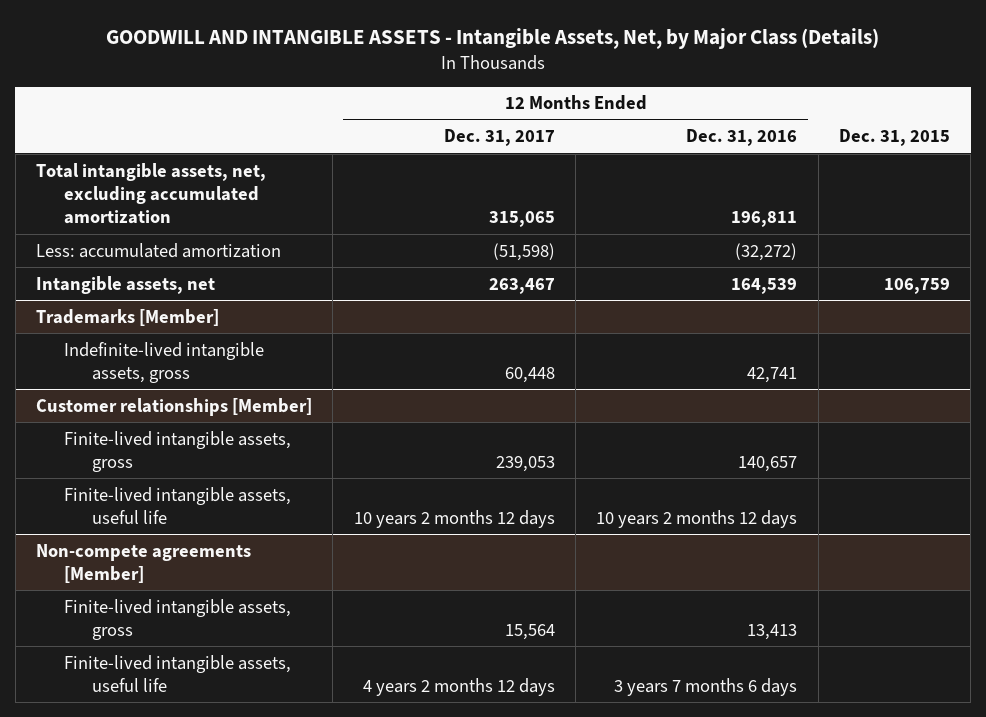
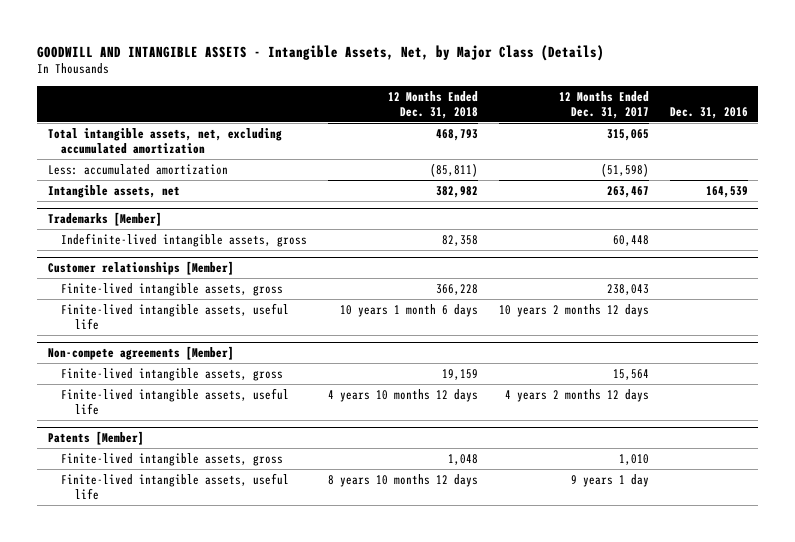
- | 12 Months Ended Dec. 31, 2017 | 12 Months Ended Dec. 31, 2016 | Dec. 31, 2015
+ | 12 Months Ended Dec. 31, 2018 | 12 Months Ended Dec. 31, 2017 | Dec. 31, 2016
@ Customer relationships [Member]
- Finite-lived intangible assets, gross | 239,053 | 140,657 |
+ Finite-lived intangible assets, gross | 366,228 | 238,043 |
+ Patents [Member]
+ Finite-lived intangible assets, gross | 1,048 | 1,010 |
+ Finite-lived intangible assets, useful life | 8 years 10 months 12 days | 9 years 1 day |

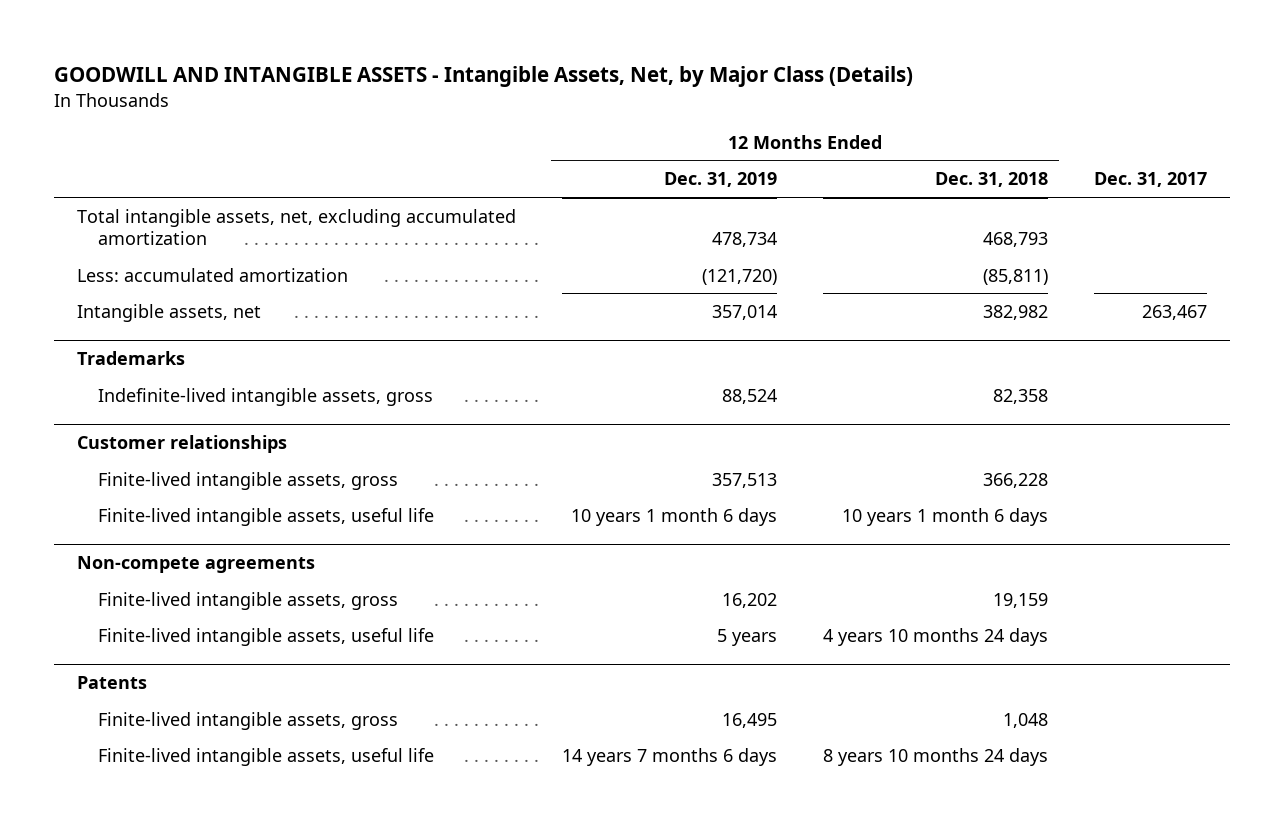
- | 12 Months Ended Dec. 31, 2018 | 12 Months Ended Dec. 31, 2017 | Dec. 31, 2016
+ | 12 Months Ended Dec. 31, 2019 | 12 Months Ended Dec. 31, 2018 | Dec. 31, 2017
- Trademarks [Member]
+ Trademarks
- Customer relationships [Member]
+ Customer relationships
- Non-compete agreements [Member]
+ Non-compete agreements
- Finite-lived intangible assets, useful life | 4 years 10 months 12 days | 4 years 2 months 12 days |
- Patents [Member]
+ Finite-lived intangible assets, useful life | 5 years | 4 years 10 months 24 days |
+ Patents
- Finite-lived intangible assets, useful life | 8 years 10 months 12 days | 9 years 1 day |
+ Finite-lived intangible assets, useful life | 14 years 7 months 6 days | 8 years 10 months 24 days |

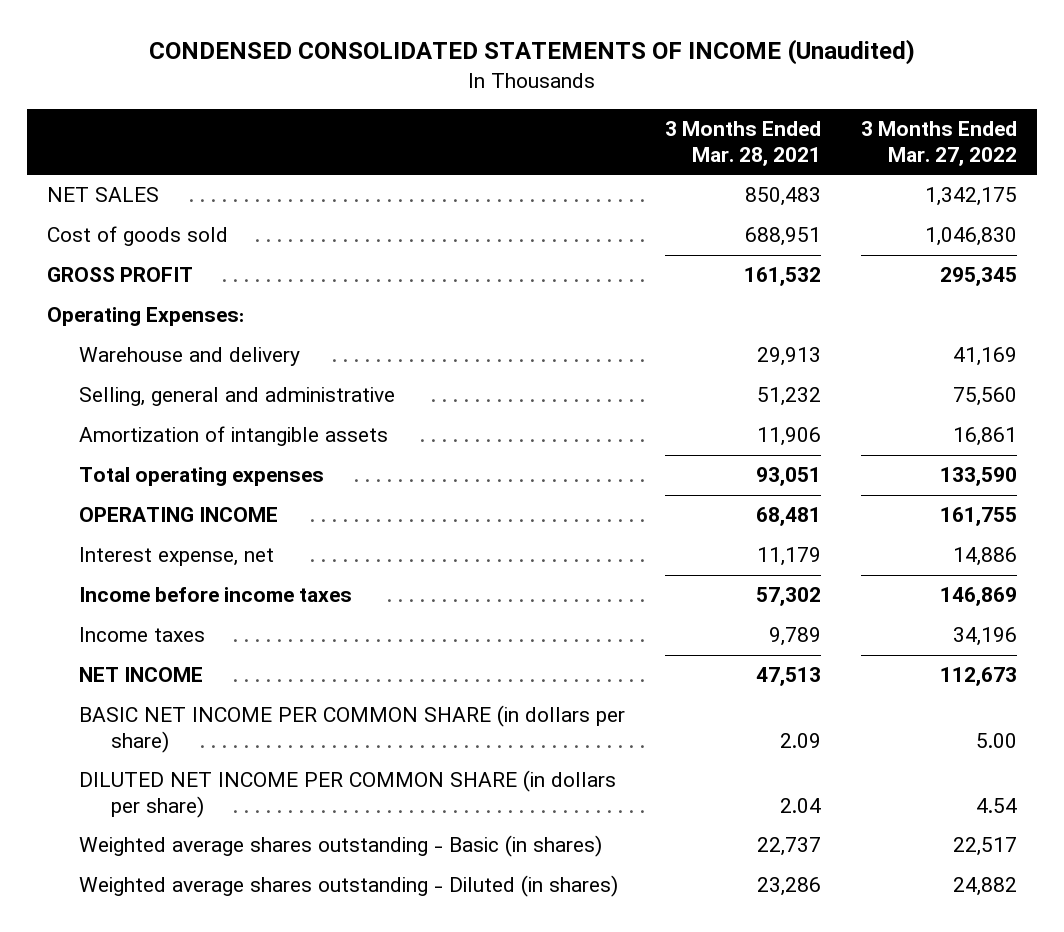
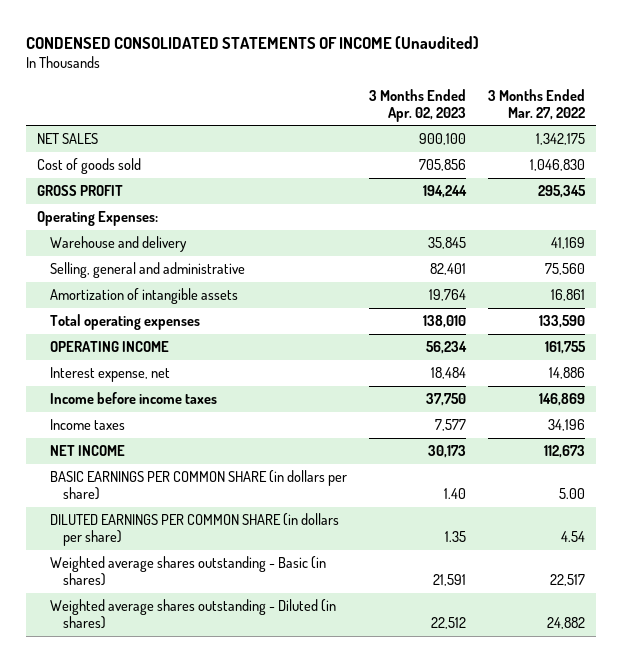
- | 3 Months Ended Mar. 28, 2021 | 3 Months Ended Mar. 27, 2022
+ | 3 Months Ended Apr. 02, 2023 | 3 Months Ended Mar. 27, 2022
- BASIC NET INCOME PER COMMON SHARE (in dollars per share) | 2.09 | 5.00
- DILUTED NET INCOME PER COMMON SHARE (in dollars per share) | 2.04 | 4.54
+ BASIC EARNINGS PER COMMON SHARE (in dollars per share) | 1.40 | 5.00
+ DILUTED EARNINGS PER COMMON SHARE (in dollars per share) | 1.35 | 4.54

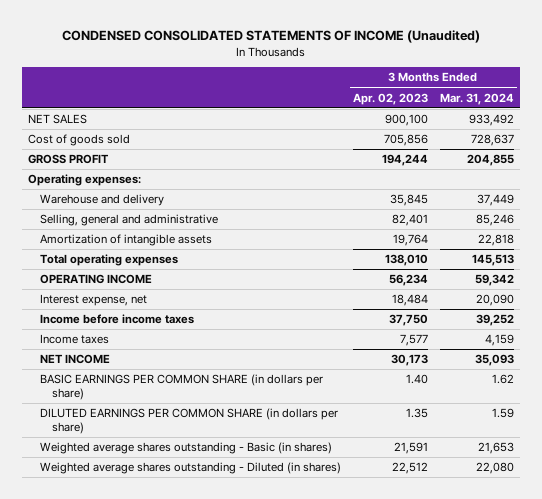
- | 3 Months Ended Apr. 02, 2023 | 3 Months Ended Mar. 27, 2022
+ | 3 Months Ended Apr. 02, 2023 | 3 Months Ended Mar. 31, 2024
- Operating Expenses:
+ Operating expenses:

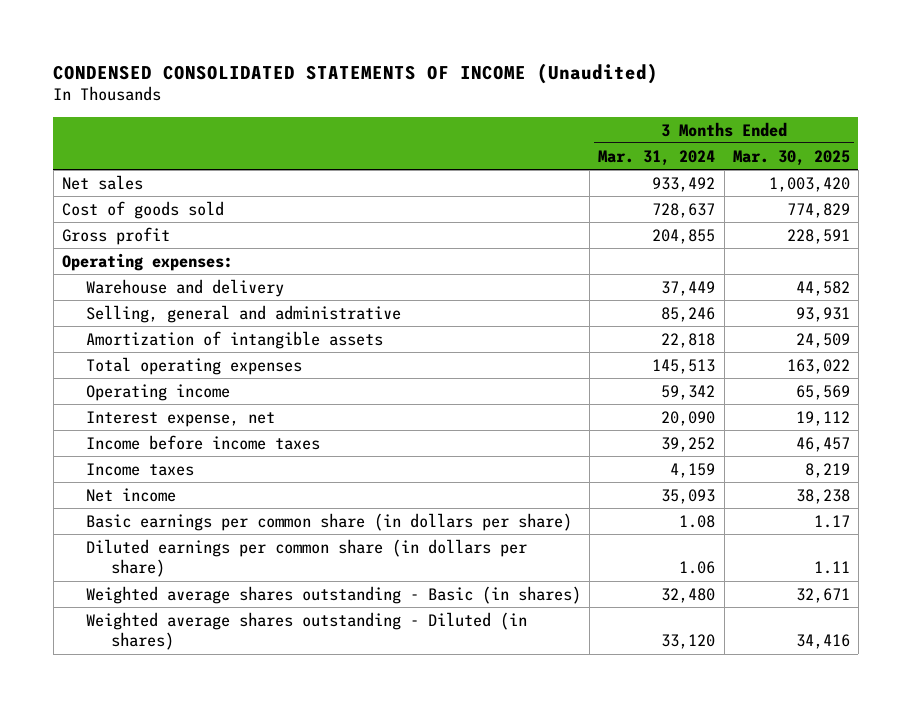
- | 3 Months Ended Apr. 02, 2023 | 3 Months Ended Mar. 31, 2024
+ | 3 Months Ended Mar. 31, 2024 | 3 Months Ended Mar. 30, 2025
- NET SALES | 900,100 | 933,492
+ Net sales | 933,492 | 1,003,420
- GROSS PROFIT | 194,244 | 204,855
+ Gross profit | 204,855 | 228,591
- OPERATING INCOME | 56,234 | 59,342
+ Operating income | 59,342 | 65,569
- NET INCOME | 30,173 | 35,093
- BASIC EARNINGS PER COMMON SHARE (in dollars per share) | 1.40 | 1.62
- DILUTED EARNINGS PER COMMON SHARE (in dollars per share) | 1.35 | 1.59
- Weighted average shares outstanding - Basic (in shares) | 21,591 | 21,653
- Weighted average shares outstanding - Diluted (in shares) | 22,512 | 22,080
+ Net income | 35,093 | 38,238
+ Basic earnings per common share (in dollars per share) | 1.08 | 1.17
+ Diluted earnings per common share (in dollars per share) | 1.06 | 1.11
+ Weighted average shares outstanding - Basic (in shares) | 32,480 | 32,671
+ Weighted average shares outstanding - Diluted (in shares) | 33,120 | 34,416

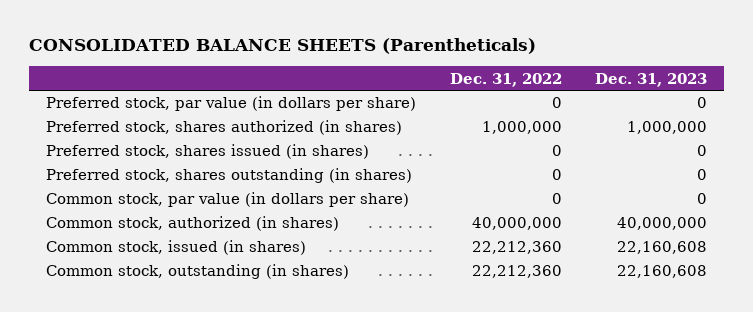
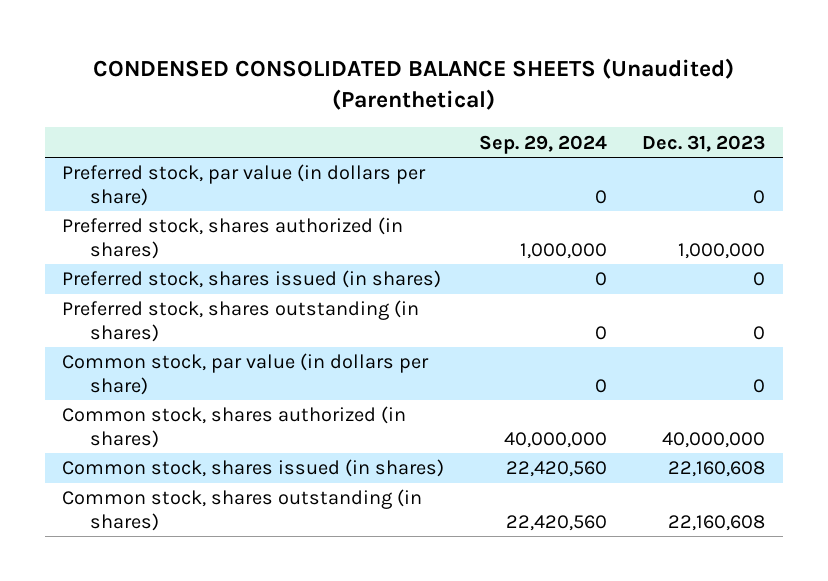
- CONSOLIDATED BALANCE SHEETS (Parentheticals)
+ CONDENSED CONSOLIDATED BALANCE SHEETS (Unaudited) (Parenthetical)
- | Dec. 31, 2022 | Dec. 31, 2023
+ | Sep. 29, 2024 | Dec. 31, 2023
- Common stock, authorized (in shares) | 40,000,000 | 40,000,000
- Common stock, issued (in shares) | 22,212,360 | 22,160,608
- Common stock, outstanding (in shares) | 22,212,360 | 22,160,608
+ Common stock, shares authorized (in shares) | 40,000,000 | 40,000,000
+ Common stock, shares issued (in shares) | 22,420,560 | 22,160,608
+ Common stock, shares outstanding (in shares) | 22,420,560 | 22,160,608

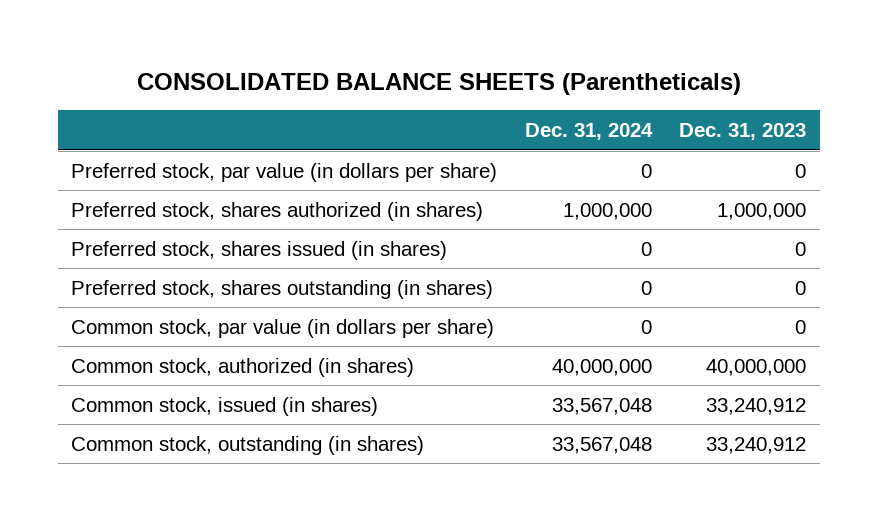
- CONDENSED CONSOLIDATED BALANCE SHEETS (Unaudited) (Parenthetical)
+ CONSOLIDATED BALANCE SHEETS (Parentheticals)
- | Sep. 29, 2024 | Dec. 31, 2023
+ | Dec. 31, 2024 | Dec. 31, 2023
- Common stock, shares authorized (in shares) | 40,000,000 | 40,000,000
- Common stock, shares issued (in shares) | 22,420,560 | 22,160,608
- Common stock, shares outstanding (in shares) | 22,420,560 | 22,160,608
+ Common stock, authorized (in shares) | 40,000,000 | 40,000,000
+ Common stock, issued (in shares) | 33,567,048 | 33,240,912
+ Common stock, outstanding (in shares) | 33,567,048 | 33,240,912

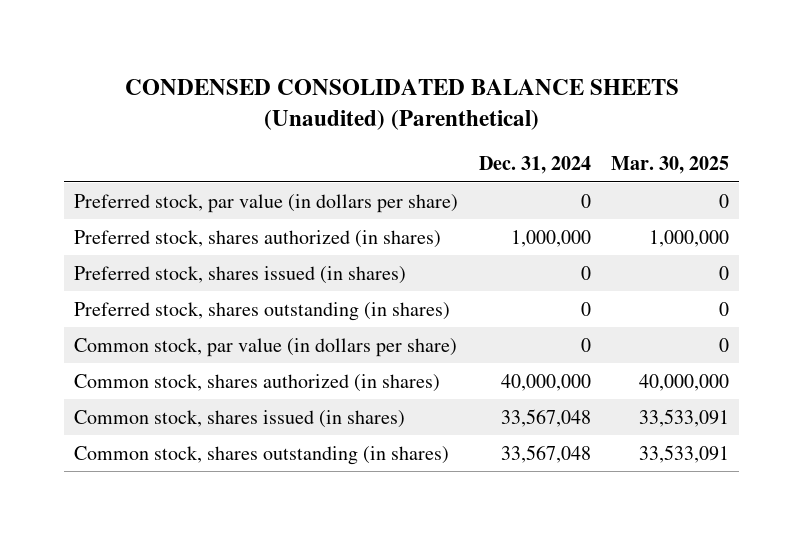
- CONSOLIDATED BALANCE SHEETS (Parentheticals)
+ CONDENSED CONSOLIDATED BALANCE SHEETS (Unaudited) (Parenthetical)
- | Dec. 31, 2024 | Dec. 31, 2023
+ | Dec. 31, 2024 | Mar. 30, 2025
- Common stock, authorized (in shares) | 40,000,000 | 40,000,000
- Common stock, issued (in shares) | 33,567,048 | 33,240,912
- Common stock, outstanding (in shares) | 33,567,048 | 33,240,912
+ Common stock, shares authorized (in shares) | 40,000,000 | 40,000,000
+ Common stock, shares issued (in shares) | 33,567,048 | 33,533,091
+ Common stock, shares outstanding (in shares) | 33,567,048 | 33,533,091

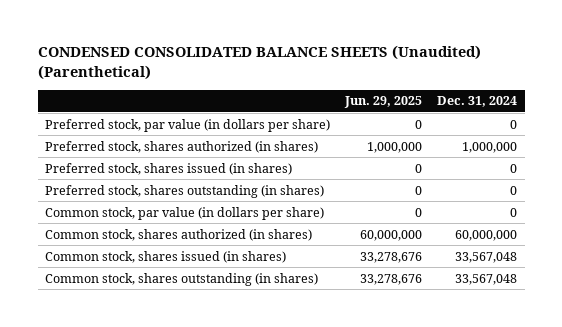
- | Dec. 31, 2024 | Mar. 30, 2025
+ | Jun. 29, 2025 | Dec. 31, 2024
- Common stock, shares authorized (in shares) | 40,000,000 | 40,000,000
+ Common stock, shares authorized (in shares) | 60,000,000 | 60,000,000

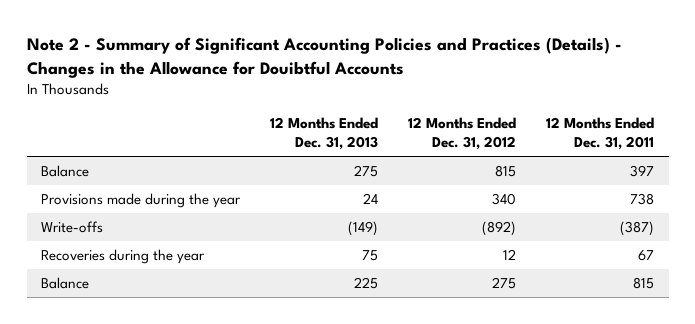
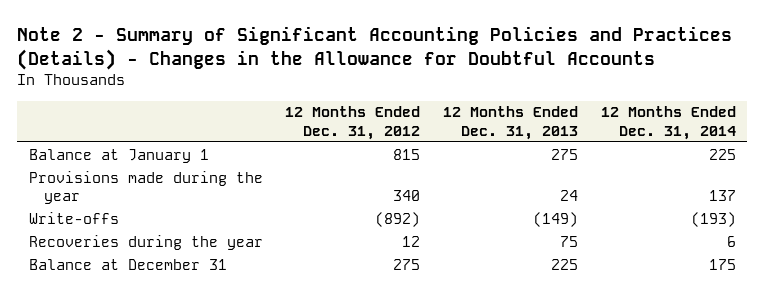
- Note 2 - Summary of Significant Accounting Policies and Practices (Details) - Changes in the Allowance for Douibtful Accounts
+ Note 2 - Summary of Significant Accounting Policies and Practices (Details) - Changes in the Allowance for Doubtful Accounts
- | 12 Months Ended Dec. 31, 2013 | 12 Months Ended Dec. 31, 2012 | 12 Months Ended Dec. 31, 2011
+ | 12 Months Ended Dec. 31, 2012 | 12 Months Ended Dec. 31, 2013 | 12 Months Ended Dec. 31, 2014
- Balance | 275 | 815 | 397
+ Balance at January 1 | 815 | 275 | 225
- Balance | 225 | 275 | 815
+ Balance at December 31 | 275 | 225 | 175

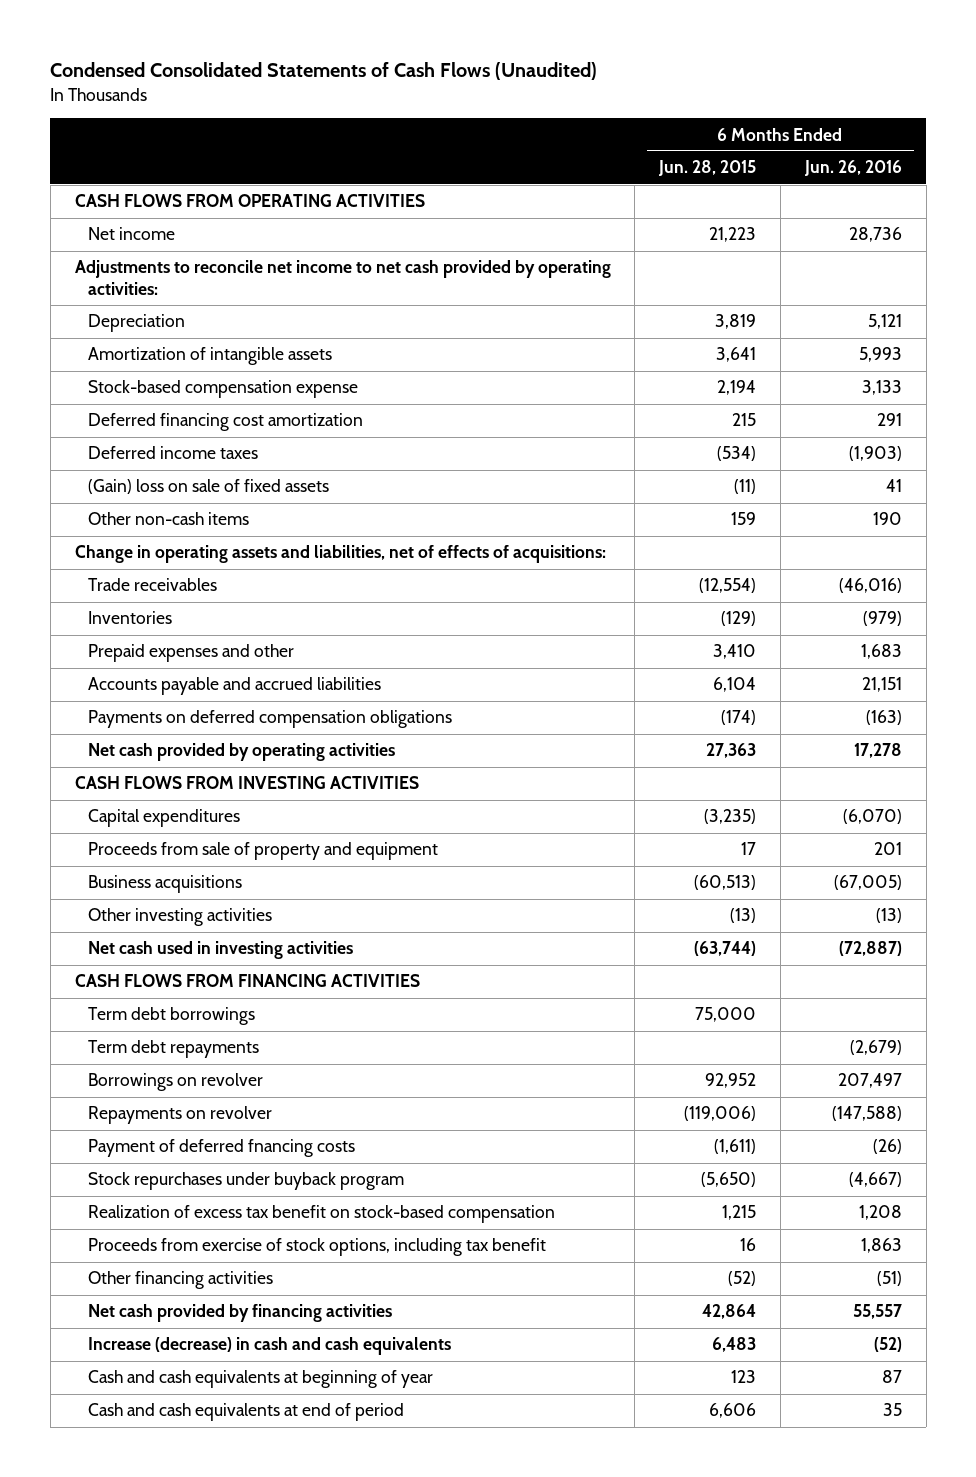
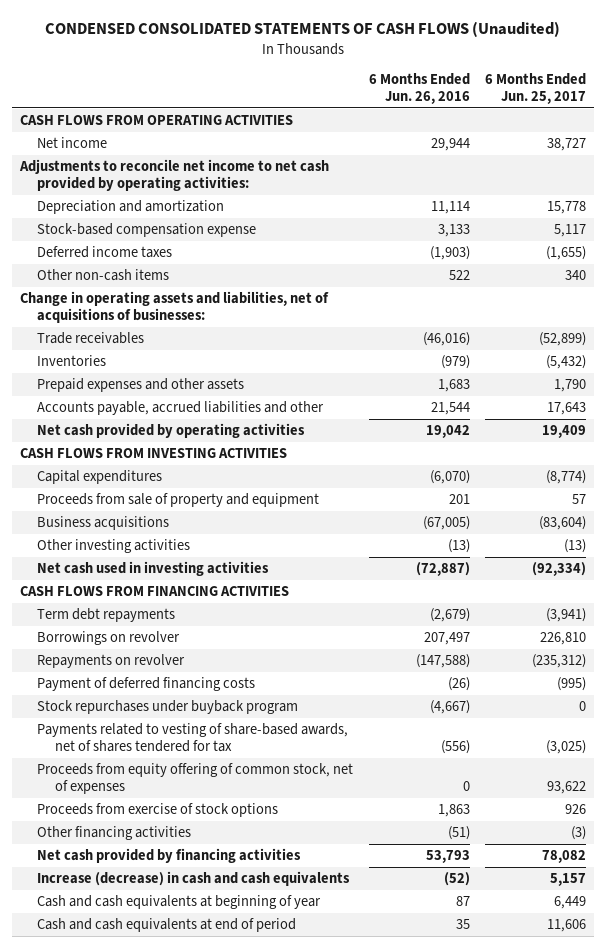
- Condensed Consolidated Statements of Cash Flows (Unaudited)
+ CONDENSED CONSOLIDATED STATEMENTS OF CASH FLOWS (Unaudited)
- | 6 Months Ended Jun. 28, 2015 | 6 Months Ended Jun. 26, 2016
+ | 6 Months Ended Jun. 26, 2016 | 6 Months Ended Jun. 25, 2017
- Net income | 21,223 | 28,736
+ Net income | 29,944 | 38,727
- Depreciation | 3,819 | 5,121
- Amortization of intangible assets | 3,641 | 5,993
+ Depreciation and amortization | 11,114 | 15,778
- Deferred financing cost amortization | 215 | 291
- (Gain) loss on sale of fixed assets | (11) | 41
- Other non-cash items | 159 | 190
- Change in operating assets and liabilities, net of effects of acquisitions:
+ Other non-cash items | 522 | 340
+ Change in operating assets and liabilities, net of acquisitions of businesses:
- Prepaid expenses and other | 3,410 | 1,683
- Accounts payable and accrued liabilities | 6,104 | 21,151
- Payments on deferred compensation obligations | (174) | (163)
- Net cash provided by operating activities | 27,363 | 17,278
+ Prepaid expenses and other assets | 1,683 | 1,790
+ Accounts payable, accrued liabilities and other | 21,544 | 17,643
+ Net cash provided by operating activities | 19,042 | 19,409
- Term debt borrowings | 75,000 |
- Payment of deferred fnancing costs | (1,611) | (26)
+ Payment of deferred financing costs | (26) | (995)
- Realization of excess tax benefit on stock-based compensation | 1,215 | 1,208
- Proceeds from exercise of stock options, including tax benefit | 16 | 1,863
+ Payments related to vesting of share-based awards, net of shares tendered for tax | (556) | (3,025)
+ Proceeds from equity offering of common stock, net of expenses | 0 | 93,622
+ Proceeds from exercise of stock options | 1,863 | 926
- Net cash provided by financing activities | 42,864 | 55,557
+ Net cash provided by financing activities | 53,793 | 78,082

